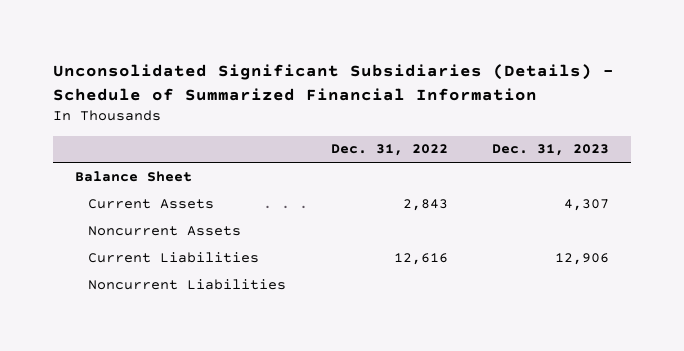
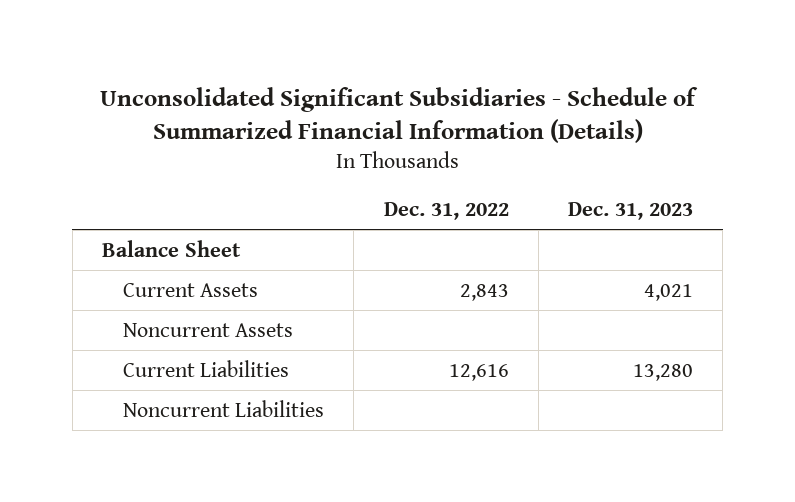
- Unconsolidated Significant Subsidiaries (Details) - Schedule of Summarized Financial Information
+ Unconsolidated Significant Subsidiaries - Schedule of Summarized Financial Information (Details)
- Current Assets | 2,843 | 4,307
+ Current Assets | 2,843 | 4,021
- Current Liabilities | 12,616 | 12,906
+ Current Liabilities | 12,616 | 13,280

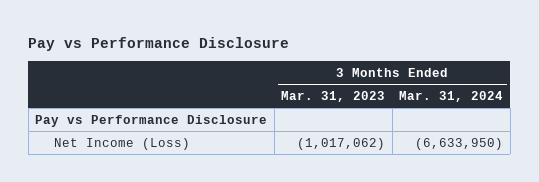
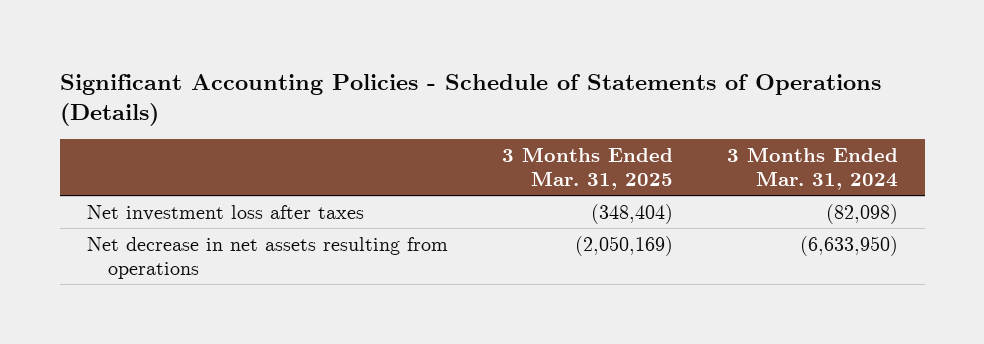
- Pay vs Performance Disclosure
+ Significant Accounting Policies - Schedule of Statements of Operations (Details)
- | 3 Months Ended Mar. 31, 2023 | 3 Months Ended Mar. 31, 2024
+ | 3 Months Ended Mar. 31, 2025 | 3 Months Ended Mar. 31, 2024
- Pay vs Performance Disclosure
- Net Income (Loss) | (1,017,062) | (6,633,950)
+ Net investment loss after taxes | (348,404) | (82,098)
+ Net decrease in net assets resulting from operations | (2,050,169) | (6,633,950)

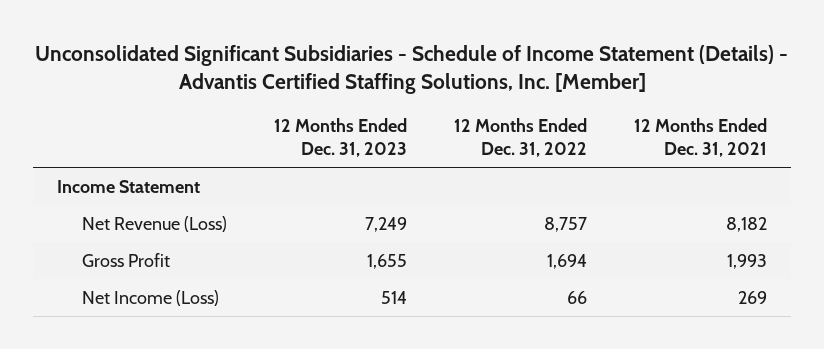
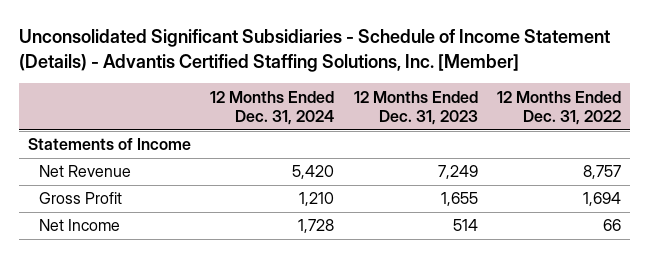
- | 12 Months Ended Dec. 31, 2023 | 12 Months Ended Dec. 31, 2022 | 12 Months Ended Dec. 31, 2021
+ | 12 Months Ended Dec. 31, 2024 | 12 Months Ended Dec. 31, 2023 | 12 Months Ended Dec. 31, 2022
- Income Statement
- Net Revenue (Loss) | 7,249 | 8,757 | 8,182
+ Statements of Income
+ Net Revenue | 5,420 | 7,249 | 8,757
- Net Income (Loss) | 514 | 66 | 269
+ Net Income | 1,728 | 514 | 66

